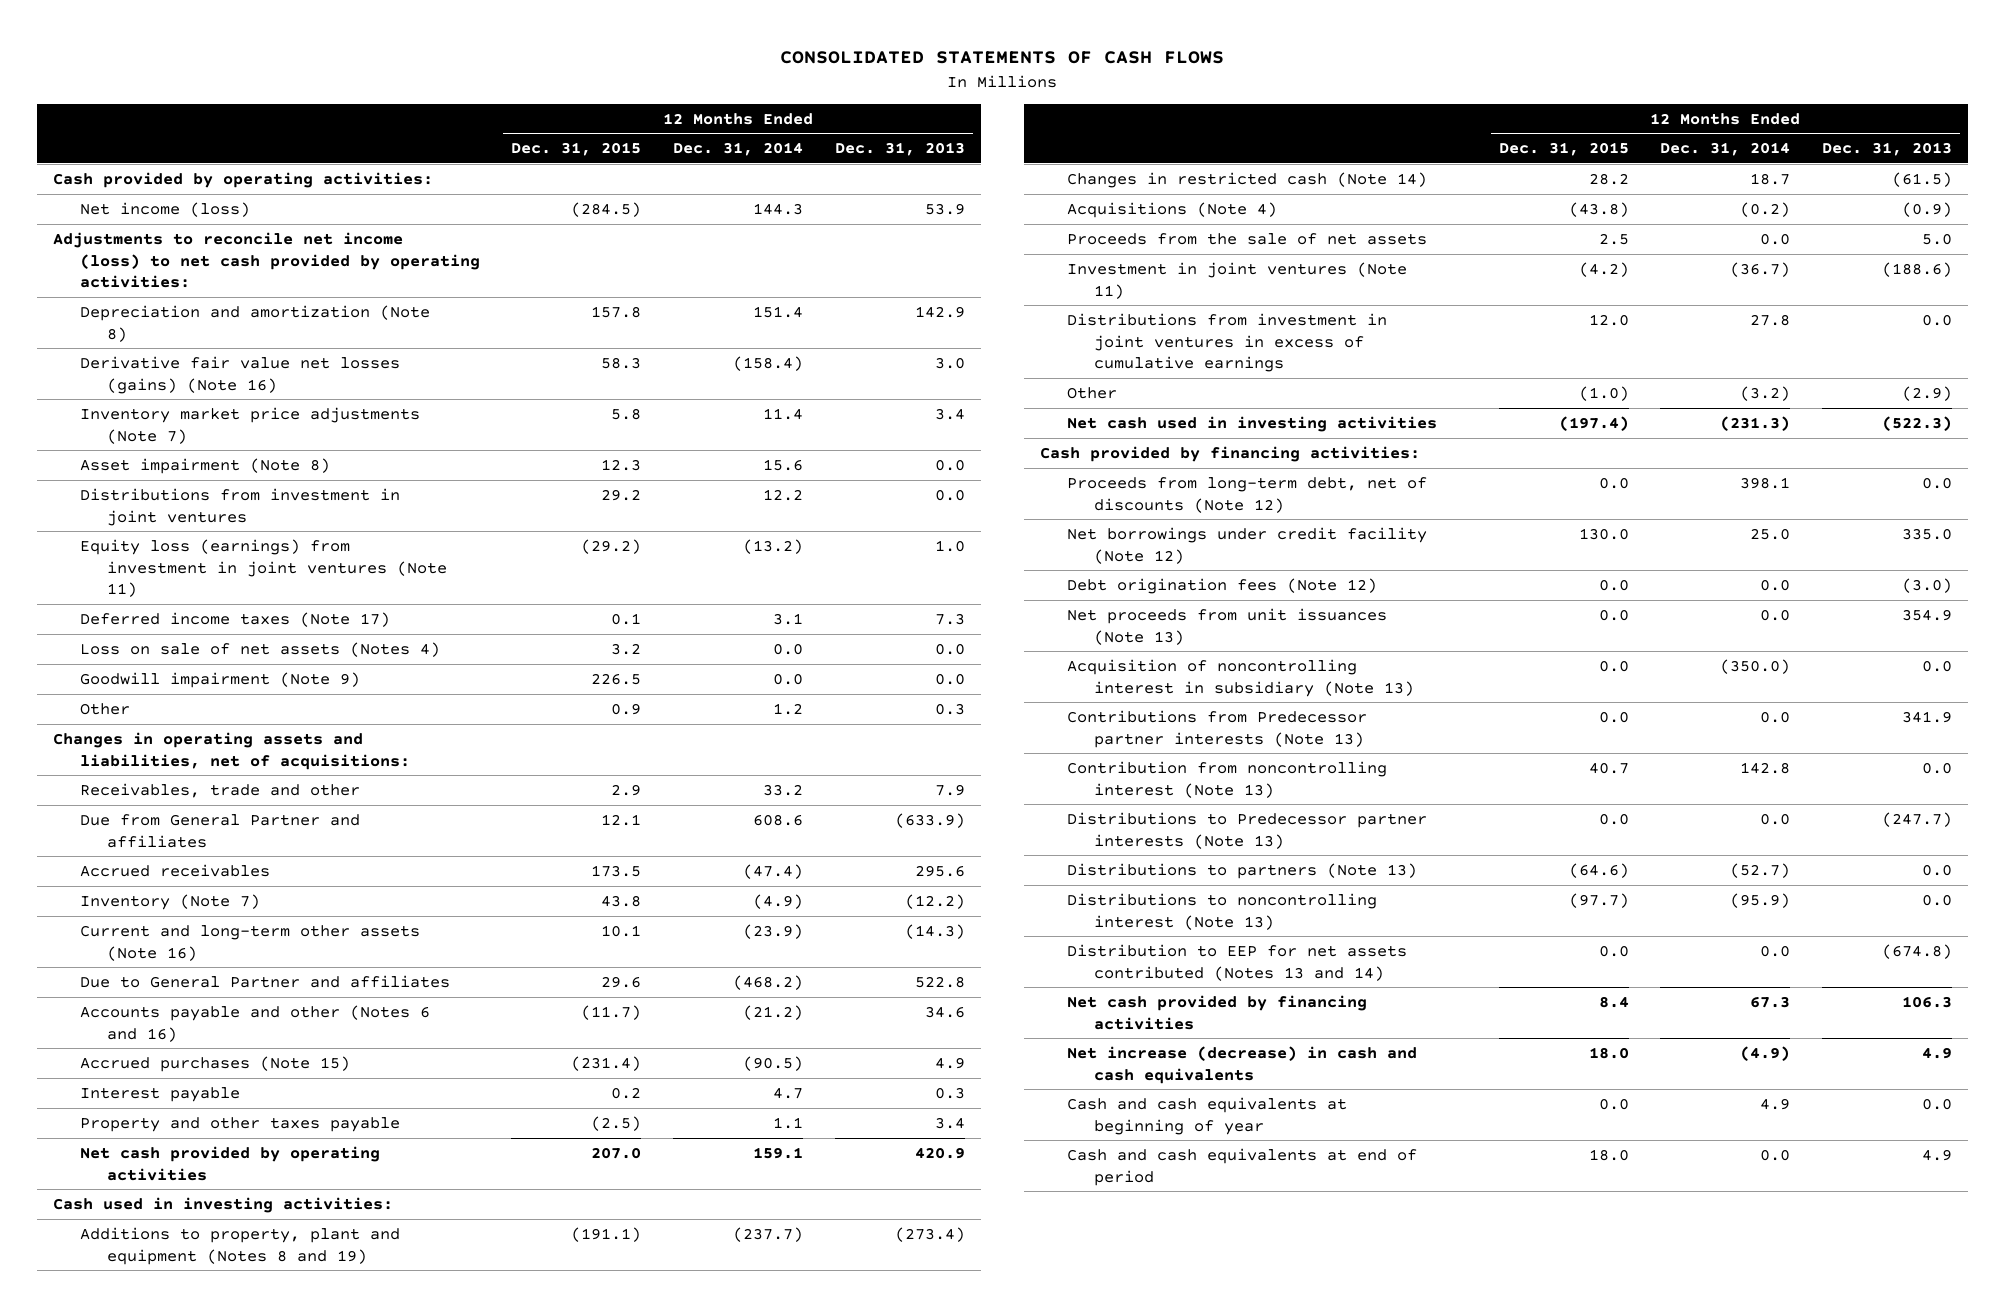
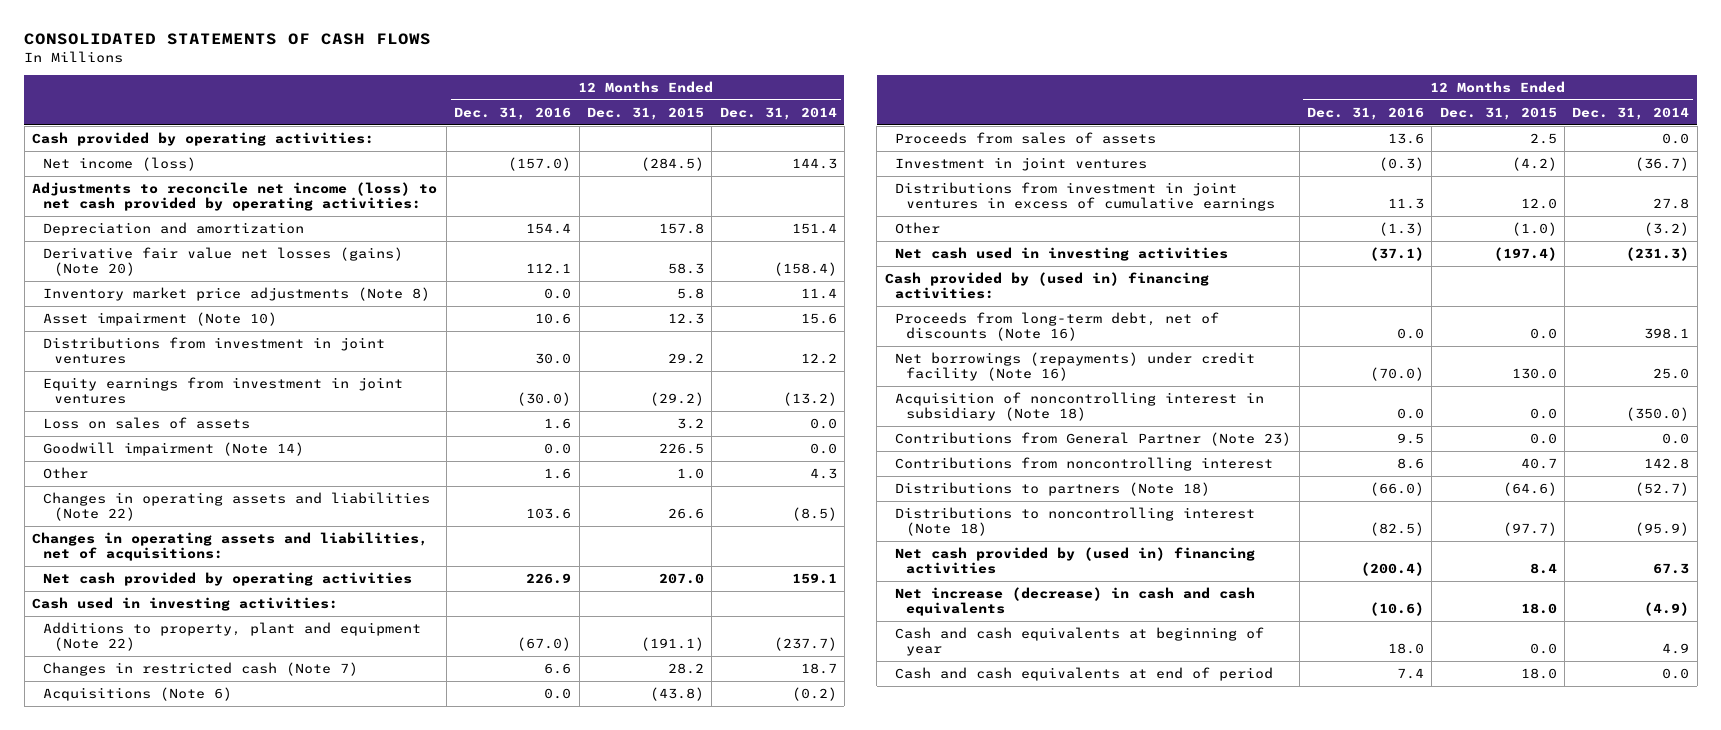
- | 12 Months Ended Dec. 31, 2015 | 12 Months Ended Dec. 31, 2014 | 12 Months Ended Dec. 31, 2013
+ | 12 Months Ended Dec. 31, 2016 | 12 Months Ended Dec. 31, 2015 | 12 Months Ended Dec. 31, 2014
- Depreciation and amortization (Note 8) | 157.8 | 151.4 | 142.9
- Derivative fair value net losses (gains) (Note 16) | 58.3 | (158.4) | 3.0
- Inventory market price adjustments (Note 7) | 5.8 | 11.4 | 3.4
- Asset impairment (Note 8) | 12.3 | 15.6 | 0.0
+ Depreciation and amortization | 154.4 | 157.8 | 151.4
+ Derivative fair value net losses (gains) (Note 20) | 112.1 | 58.3 | (158.4)
+ Inventory market price adjustments (Note 8) | 0.0 | 5.8 | 11.4
+ Asset impairment (Note 10) | 10.6 | 12.3 | 15.6
- Equity loss (earnings) from investment in joint ventures (Note 11) | (29.2) | (13.2) | 1.0
- Deferred income taxes (Note 17) | 0.1 | 3.1 | 7.3
- Loss on sale of net assets (Notes 4) | 3.2 | 0.0 | 0.0
- Goodwill impairment (Note 9) | 226.5 | 0.0 | 0.0
- Other | 0.9 | 1.2 | 0.3
+ Equity earnings from investment in joint ventures | (30.0) | (29.2) | (13.2)
+ Loss on sales of assets | 1.6 | 3.2 | 0.0
+ Goodwill impairment (Note 14) | 0.0 | 226.5 | 0.0
+ Other | 1.6 | 1.0 | 4.3
+ Changes in operating assets and liabilities (Note 22) | 103.6 | 26.6 | (8.5)
- Receivables, trade and other | 2.9 | 33.2 | 7.9
- Due from General Partner and affiliates | 12.1 | 608.6 | (633.9)
- Accrued receivables | 173.5 | (47.4) | 295.6
- Inventory (Note 7) | 43.8 | (4.9) | (12.2)
- Current and long-term other assets (Note 16) | 10.1 | (23.9) | (14.3)
- Due to General Partner and affiliates | 29.6 | (468.2) | 522.8
- Accounts payable and other (Notes 6 and 16) | (11.7) | (21.2) | 34.6
- Accrued purchases (Note 15) | (231.4) | (90.5) | 4.9
- Interest payable | 0.2 | 4.7 | 0.3
- Property and other taxes payable | (2.5) | 1.1 | 3.4
- Additions to property, plant and equipment (Notes 8 and 19) | (191.1) | (237.7) | (273.4)
- Changes in restricted cash (Note 14) | 28.2 | 18.7 | (61.5)
- Acquisitions (Note 4) | (43.8) | (0.2) | (0.9)
- Proceeds from the sale of net assets | 2.5 | 0.0 | 5.0
- Investment in joint ventures (Note 11) | (4.2) | (36.7) | (188.6)
+ Additions to property, plant and equipment (Note 22) | (67.0) | (191.1) | (237.7)
+ Changes in restricted cash (Note 7) | 6.6 | 28.2 | 18.7
+ Acquisitions (Note 6) | 0.0 | (43.8) | (0.2)
+ Proceeds from sales of assets | 13.6 | 2.5 | 0.0
+ Investment in joint ventures | (0.3) | (4.2) | (36.7)
- Cash provided by financing activities:
- Proceeds from long-term debt, net of discounts (Note 12) | 0.0 | 398.1 | 0.0
- Net borrowings under credit facility (Note 12) | 130.0 | 25.0 | 335.0
- Debt origination fees (Note 12) | 0.0 | 0.0 | (3.0)
- Net proceeds from unit issuances (Note 13) | 0.0 | 0.0 | 354.9
- Acquisition of noncontrolling interest in subsidiary (Note 13) | 0.0 | (350.0) | 0.0
- Contributions from Predecessor partner interests (Note 13) | 0.0 | 0.0 | 341.9
- Contribution from noncontrolling interest (Note 13) | 40.7 | 142.8 | 0.0
- Distributions to Predecessor partner interests (Note 13) | 0.0 | 0.0 | (247.7)
- Distributions to partners (Note 13) | (64.6) | (52.7) | 0.0
- Distributions to noncontrolling interest (Note 13) | (97.7) | (95.9) | 0.0
- Distribution to EEP for net assets contributed (Notes 13 and 14) | 0.0 | 0.0 | (674.8)
- Net cash provided by financing activities | 8.4 | 67.3 | 106.3
+ Cash provided by (used in) financing activities:
+ Proceeds from long-term debt, net of discounts (Note 16) | 0.0 | 0.0 | 398.1
+ Net borrowings (repayments) under credit facility (Note 16) | (70.0) | 130.0 | 25.0
+ Acquisition of noncontrolling interest in subsidiary (Note 18) | 0.0 | 0.0 | (350.0)
+ Contributions from General Partner (Note 23) | 9.5 | 0.0 | 0.0
+ Contributions from noncontrolling interest | 8.6 | 40.7 | 142.8
+ Distributions to partners (Note 18) | (66.0) | (64.6) | (52.7)
+ Distributions to noncontrolling interest (Note 18) | (82.5) | (97.7) | (95.9)
+ Net cash provided by (used in) financing activities | (200.4) | 8.4 | 67.3

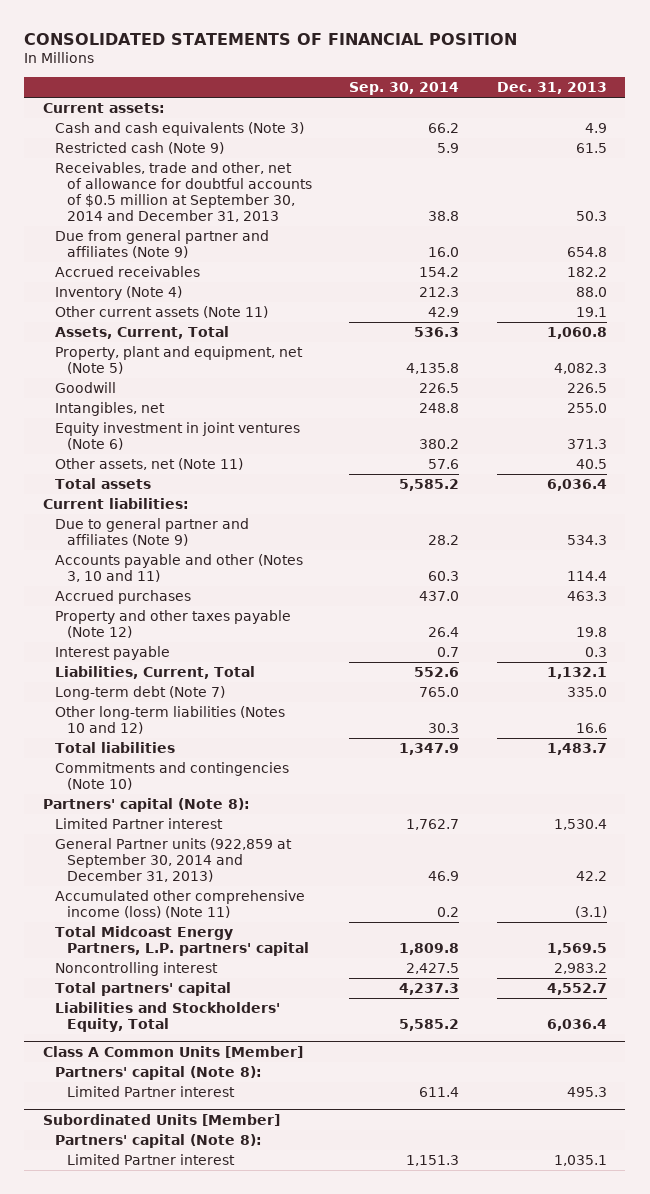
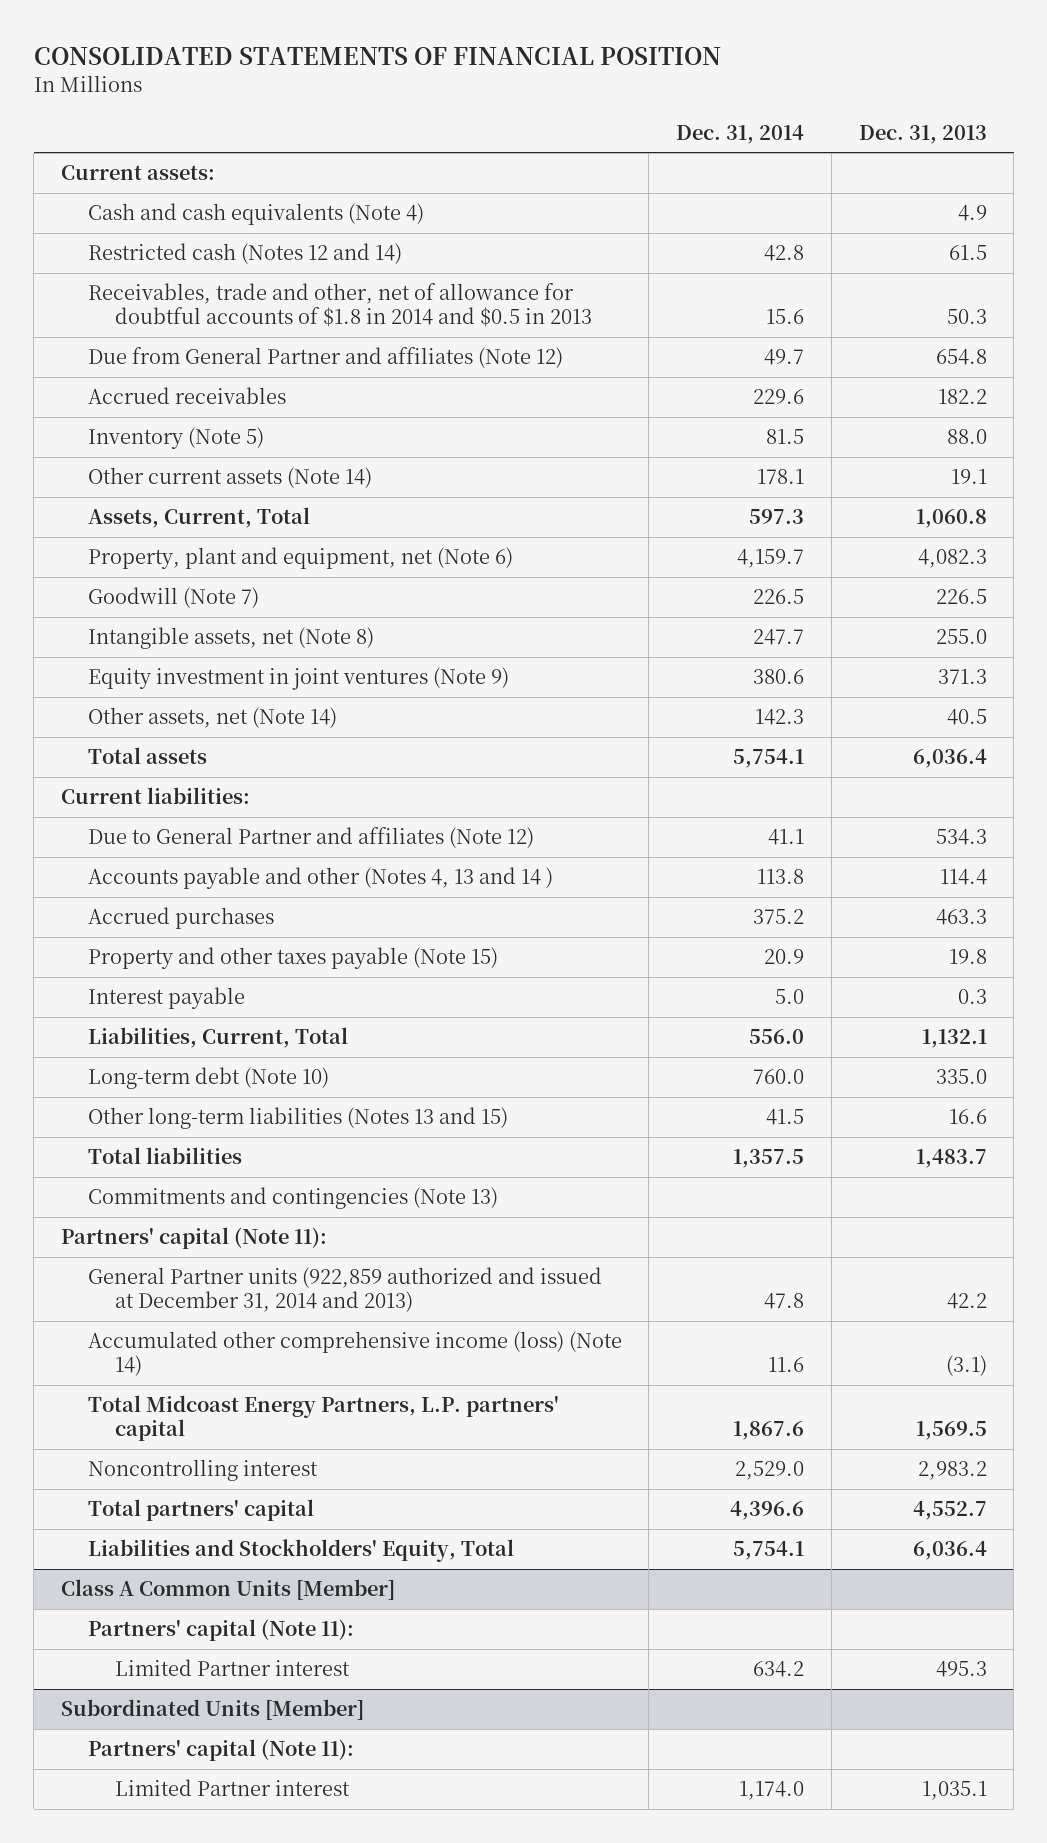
- | Sep. 30, 2014 | Dec. 31, 2013
+ | Dec. 31, 2014 | Dec. 31, 2013
- Cash and cash equivalents (Note 3) | 66.2 | 4.9
- Restricted cash (Note 9) | 5.9 | 61.5
- Receivables, trade and other, net of allowance for doubtful accounts of $0.5 million at September 30, 2014 and December 31, 2013 | 38.8 | 50.3
- Due from general partner and affiliates (Note 9) | 16.0 | 654.8
+ Cash and cash equivalents (Note 4) | | 4.9
+ Restricted cash (Notes 12 and 14) | 42.8 | 61.5
+ Receivables, trade and other, net of allowance for doubtful accounts of $1.8 in 2014 and $0.5 in 2013 | 15.6 | 50.3
+ Due from General Partner and affiliates (Note 12) | 49.7 | 654.8
- Inventory (Note 4) | 212.3 | 88.0
- Other current assets (Note 11) | 42.9 | 19.1
+ Inventory (Note 5) | 81.5 | 88.0
+ Other current assets (Note 14) | 178.1 | 19.1
- Property, plant and equipment, net (Note 5) | 4,135.8 | 4,082.3
- Goodwill | 226.5 | 226.5
- Intangibles, net | 248.8 | 255.0
- Equity investment in joint ventures (Note 6) | 380.2 | 371.3
- Other assets, net (Note 11) | 57.6 | 40.5
+ Property, plant and equipment, net (Note 6) | 4,159.7 | 4,082.3
+ Goodwill (Note 7) | 226.5 | 226.5
+ Intangible assets, net (Note 8) | 247.7 | 255.0
+ Equity investment in joint ventures (Note 9) | 380.6 | 371.3
+ Other assets, net (Note 14) | 142.3 | 40.5
- Due to general partner and affiliates (Note 9) | 28.2 | 534.3
- Accounts payable and other (Notes 3, 10 and 11) | 60.3 | 114.4
+ Due to General Partner and affiliates (Note 12) | 41.1 | 534.3
+ Accounts payable and other (Notes 4, 13 and 14 ) | 113.8 | 114.4
- Property and other taxes payable (Note 12) | 26.4 | 19.8
+ Property and other taxes payable (Note 15) | 20.9 | 19.8
- Long-term debt (Note 7) | 765.0 | 335.0
- Other long-term liabilities (Notes 10 and 12) | 30.3 | 16.6
+ Long-term debt (Note 10) | 760.0 | 335.0
+ Other long-term liabilities (Notes 13 and 15) | 41.5 | 16.6
- Commitments and contingencies (Note 10)
- Partners' capital (Note 8):
- Limited Partner interest | 1,762.7 | 1,530.4
- General Partner units (922,859 at September 30, 2014 and December 31, 2013) | 46.9 | 42.2
- Accumulated other comprehensive income (loss) (Note 11) | 0.2 | (3.1)
+ Commitments and contingencies (Note 13)
+ Partners' capital (Note 11):
+ General Partner units (922,859 authorized and issued at December 31, 2014 and 2013) | 47.8 | 42.2
+ Accumulated other comprehensive income (loss) (Note 14) | 11.6 | (3.1)
@ Class A Common Units [Member]
- Partners' capital (Note 8):
+ Partners' capital (Note 11):
@ Subordinated Units [Member]
- Partners' capital (Note 8):
+ Partners' capital (Note 11):

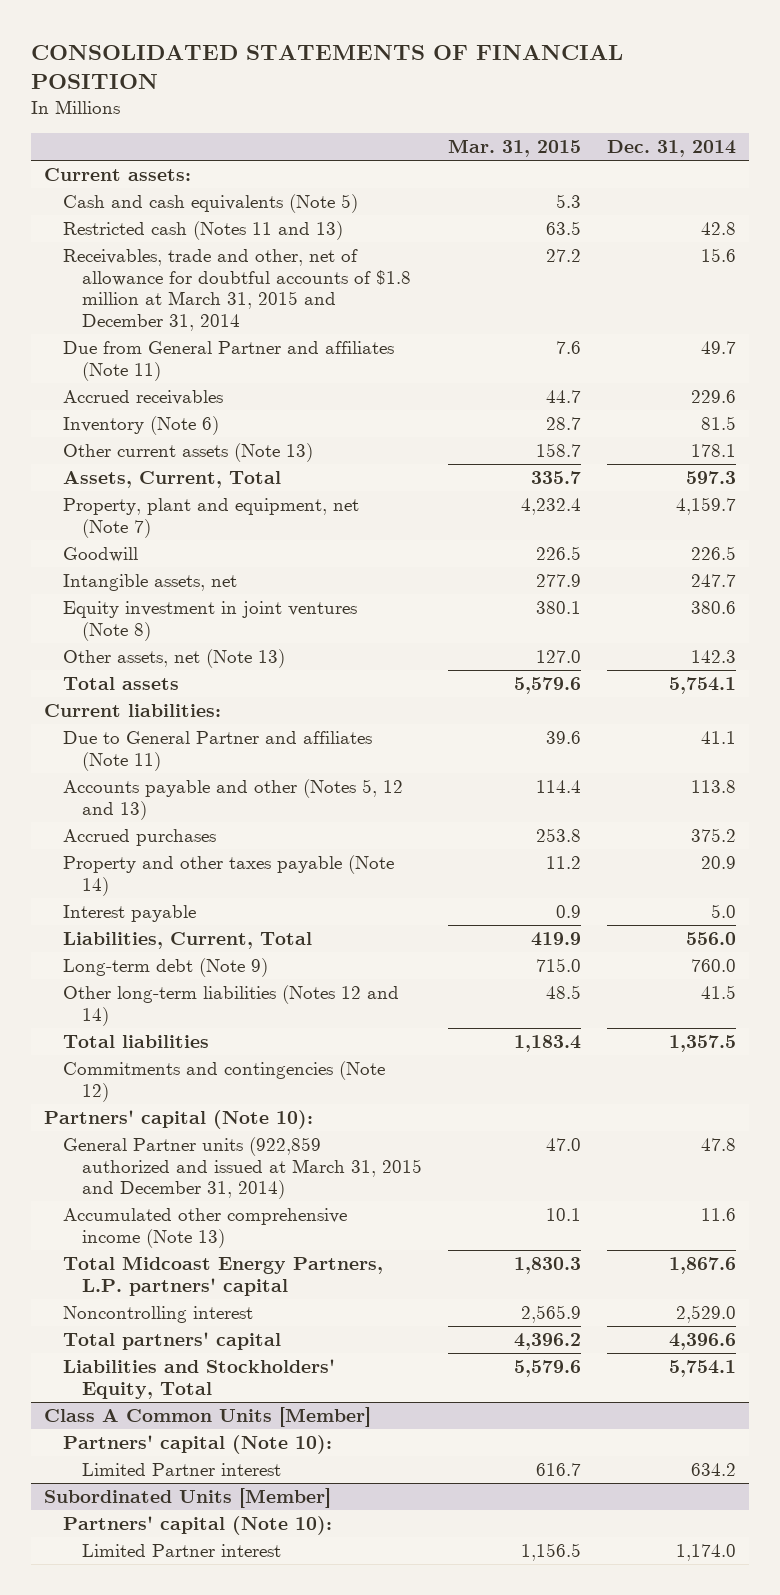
- | Dec. 31, 2014 | Dec. 31, 2013
+ | Mar. 31, 2015 | Dec. 31, 2014
- Cash and cash equivalents (Note 4) | | 4.9
- Restricted cash (Notes 12 and 14) | 42.8 | 61.5
- Receivables, trade and other, net of allowance for doubtful accounts of $1.8 in 2014 and $0.5 in 2013 | 15.6 | 50.3
- Due from General Partner and affiliates (Note 12) | 49.7 | 654.8
+ Cash and cash equivalents (Note 5) | 5.3 |
+ Restricted cash (Notes 11 and 13) | 63.5 | 42.8
+ Receivables, trade and other, net of allowance for doubtful accounts of $1.8 million at March 31, 2015 and December 31, 2014 | 27.2 | 15.6
+ Due from General Partner and affiliates (Note 11) | 7.6 | 49.7
- Inventory (Note 5) | 81.5 | 88.0
- Other current assets (Note 14) | 178.1 | 19.1
+ Inventory (Note 6) | 28.7 | 81.5
+ Other current assets (Note 13) | 158.7 | 178.1
- Property, plant and equipment, net (Note 6) | 4,159.7 | 4,082.3
- Goodwill (Note 7) | 226.5 | 226.5
- Intangible assets, net (Note 8) | 247.7 | 255.0
- Equity investment in joint ventures (Note 9) | 380.6 | 371.3
- Other assets, net (Note 14) | 142.3 | 40.5
+ Property, plant and equipment, net (Note 7) | 4,232.4 | 4,159.7
+ Goodwill | 226.5 | 226.5
+ Intangible assets, net | 277.9 | 247.7
+ Equity investment in joint ventures (Note 8) | 380.1 | 380.6
+ Other assets, net (Note 13) | 127.0 | 142.3
- Due to General Partner and affiliates (Note 12) | 41.1 | 534.3
- Accounts payable and other (Notes 4, 13 and 14 ) | 113.8 | 114.4
+ Due to General Partner and affiliates (Note 11) | 39.6 | 41.1
+ Accounts payable and other (Notes 5, 12 and 13) | 114.4 | 113.8
- Property and other taxes payable (Note 15) | 20.9 | 19.8
+ Property and other taxes payable (Note 14) | 11.2 | 20.9
- Long-term debt (Note 10) | 760.0 | 335.0
- Other long-term liabilities (Notes 13 and 15) | 41.5 | 16.6
+ Long-term debt (Note 9) | 715.0 | 760.0
+ Other long-term liabilities (Notes 12 and 14) | 48.5 | 41.5
- Commitments and contingencies (Note 13)
- Partners' capital (Note 11):
- General Partner units (922,859 authorized and issued at December 31, 2014 and 2013) | 47.8 | 42.2
- Accumulated other comprehensive income (loss) (Note 14) | 11.6 | (3.1)
+ Commitments and contingencies (Note 12)
+ Partners' capital (Note 10):
+ General Partner units (922,859 authorized and issued at March 31, 2015 and December 31, 2014) | 47.0 | 47.8
+ Accumulated other comprehensive income (Note 13) | 10.1 | 11.6
@ Class A Common Units [Member]
- Partners' capital (Note 11):
+ Partners' capital (Note 10):
@ Subordinated Units [Member]
- Partners' capital (Note 11):
+ Partners' capital (Note 10):

